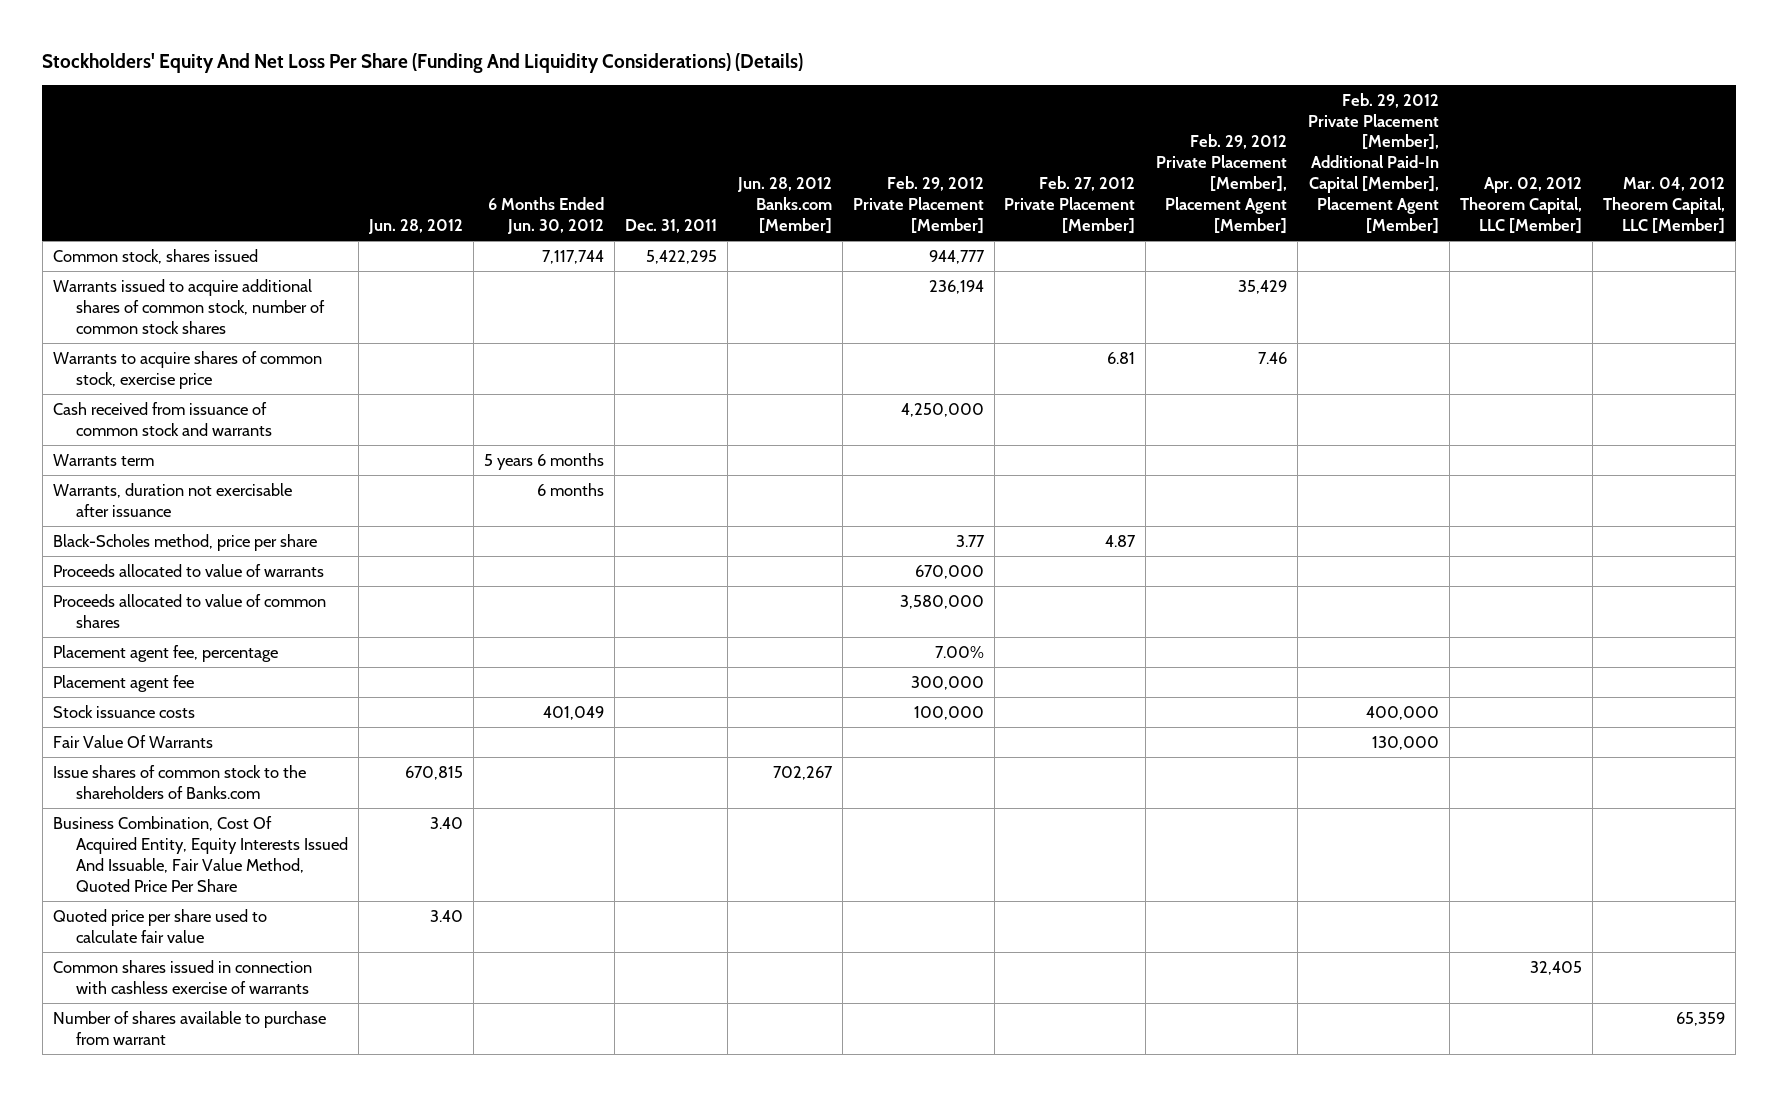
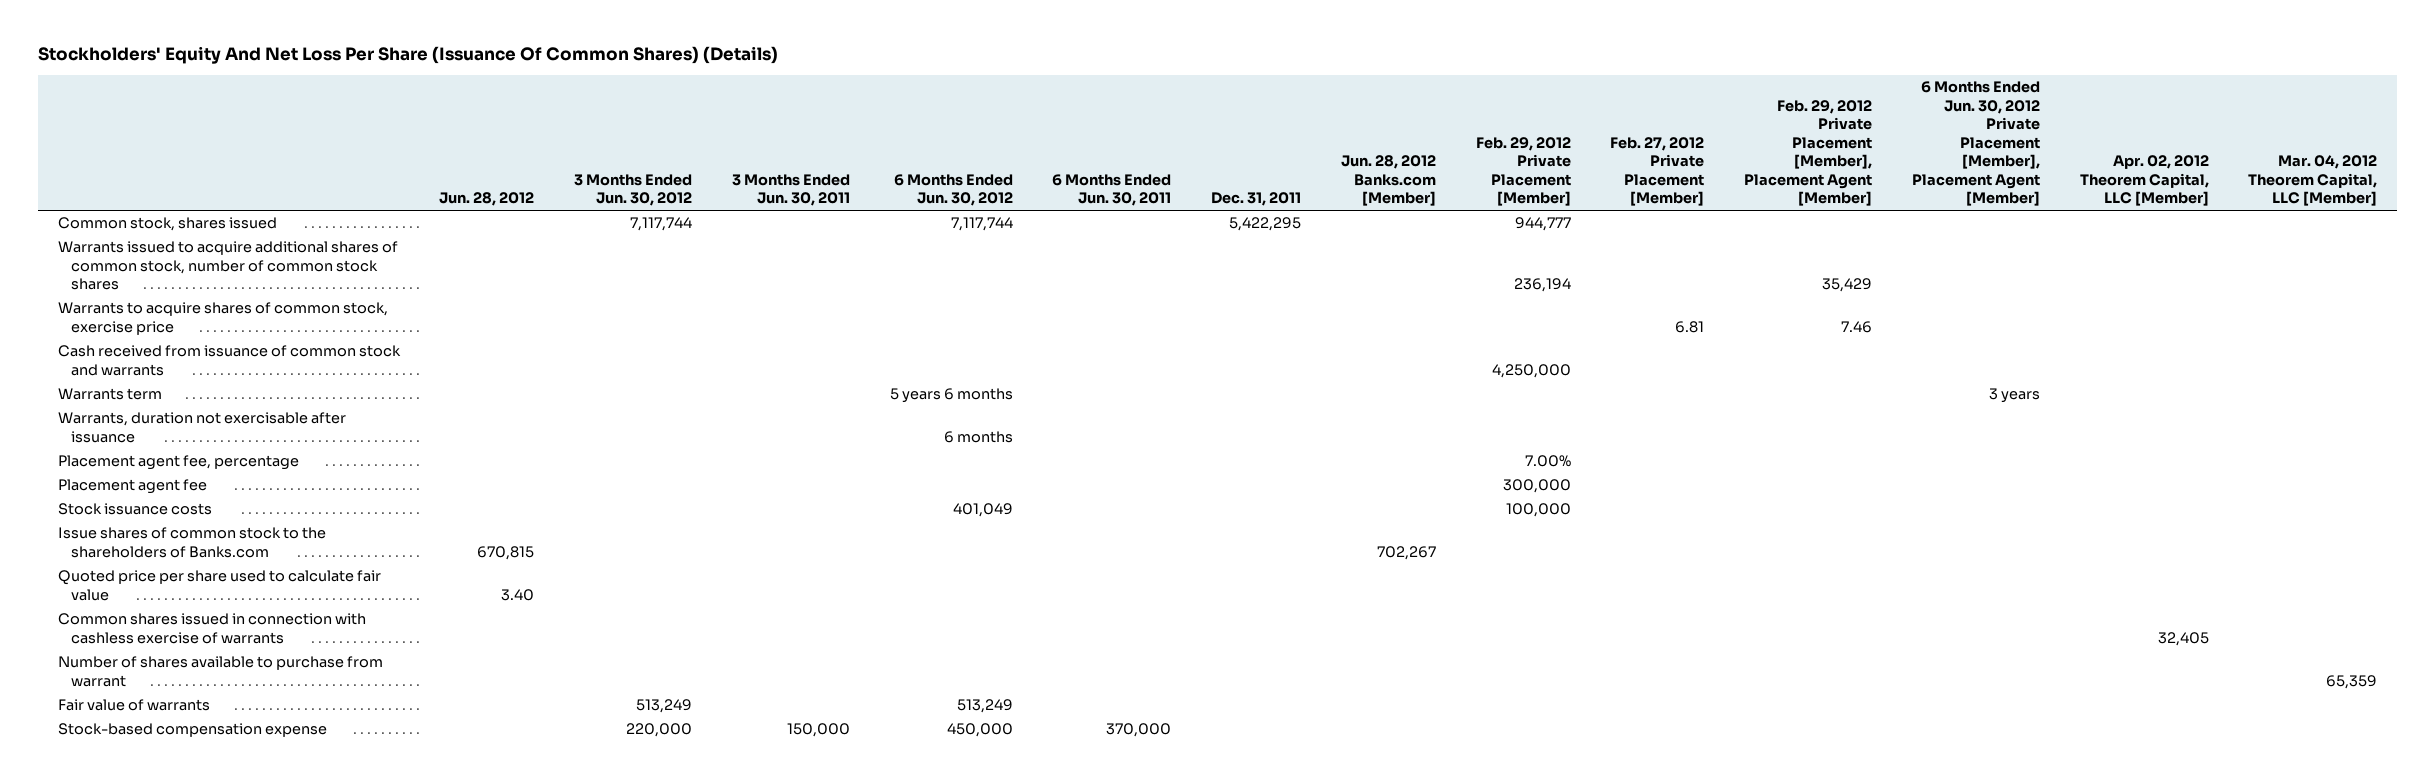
- Stockholders' Equity And Net Loss Per Share (Funding And Liquidity Considerations) (Details)
+ Stockholders' Equity And Net Loss Per Share (Issuance Of Common Shares) (Details)
- | Jun. 28, 2012 | 6 Months Ended Jun. 30, 2012 | Dec. 31, 2011 | Jun. 28, 2012 Banks.com [Member] | Feb. 29, 2012 Private Placement [Member] | Feb. 27, 2012 Private Placement [Member] | Feb. 29, 2012 Private Placement [Member], Placement Agent [Member] | Feb. 29, 2012 Private Placement [Member], Additional Paid-In Capital [Member], Placement Agent [Member] | Apr. 02, 2012 Theorem Capital, LLC [Member] | Mar. 04, 2012 Theorem Capital, LLC [Member]
+ | Jun. 28, 2012 | 3 Months Ended Jun. 30, 2012 | 3 Months Ended Jun. 30, 2011 | 6 Months Ended Jun. 30, 2012 | 6 Months Ended Jun. 30, 2011 | Dec. 31, 2011 | Jun. 28, 2012 Banks.com [Member] | Feb. 29, 2012 Private Placement [Member] | Feb. 27, 2012 Private Placement [Member] | Feb. 29, 2012 Private Placement [Member], Placement Agent [Member] | 6 Months Ended Jun. 30, 2012 Private Placement [Member], Placement Agent [Member] | Apr. 02, 2012 Theorem Capital, LLC [Member] | Mar. 04, 2012 Theorem Capital, LLC [Member]
- Black-Scholes method, price per share | | | | | 3.77 | 4.87 | | | |
- Proceeds allocated to value of warrants | | | | | 670,000 | | | | |
- Proceeds allocated to value of common shares | | | | | 3,580,000 | | | | |
- Fair Value Of Warrants | | | | | | | | 130,000 | |
- Business Combination, Cost Of Acquired Entity, Equity Interests Issued And Issuable, Fair Value Method, Quoted Price Per Share | 3.40 | | | | | | | | |
+ Fair value of warrants | | 513,249 | | 513,249 | | | | | | | | |
+ Stock-based compensation expense | | 220,000 | 150,000 | 450,000 | 370,000 | | | | | | | |

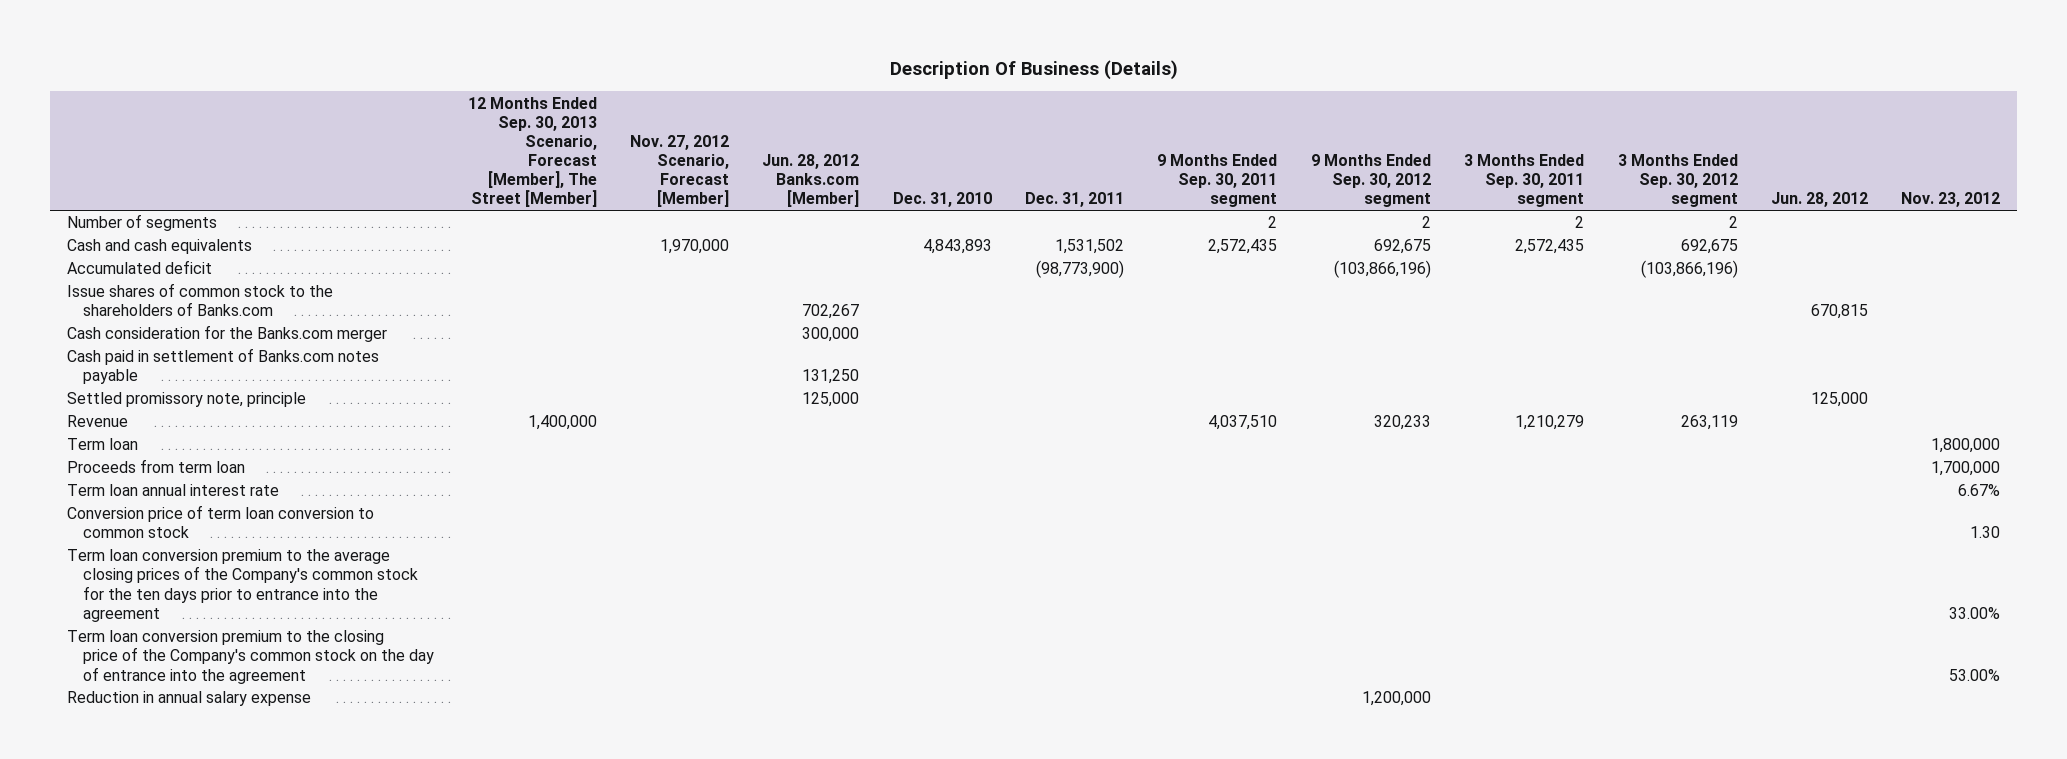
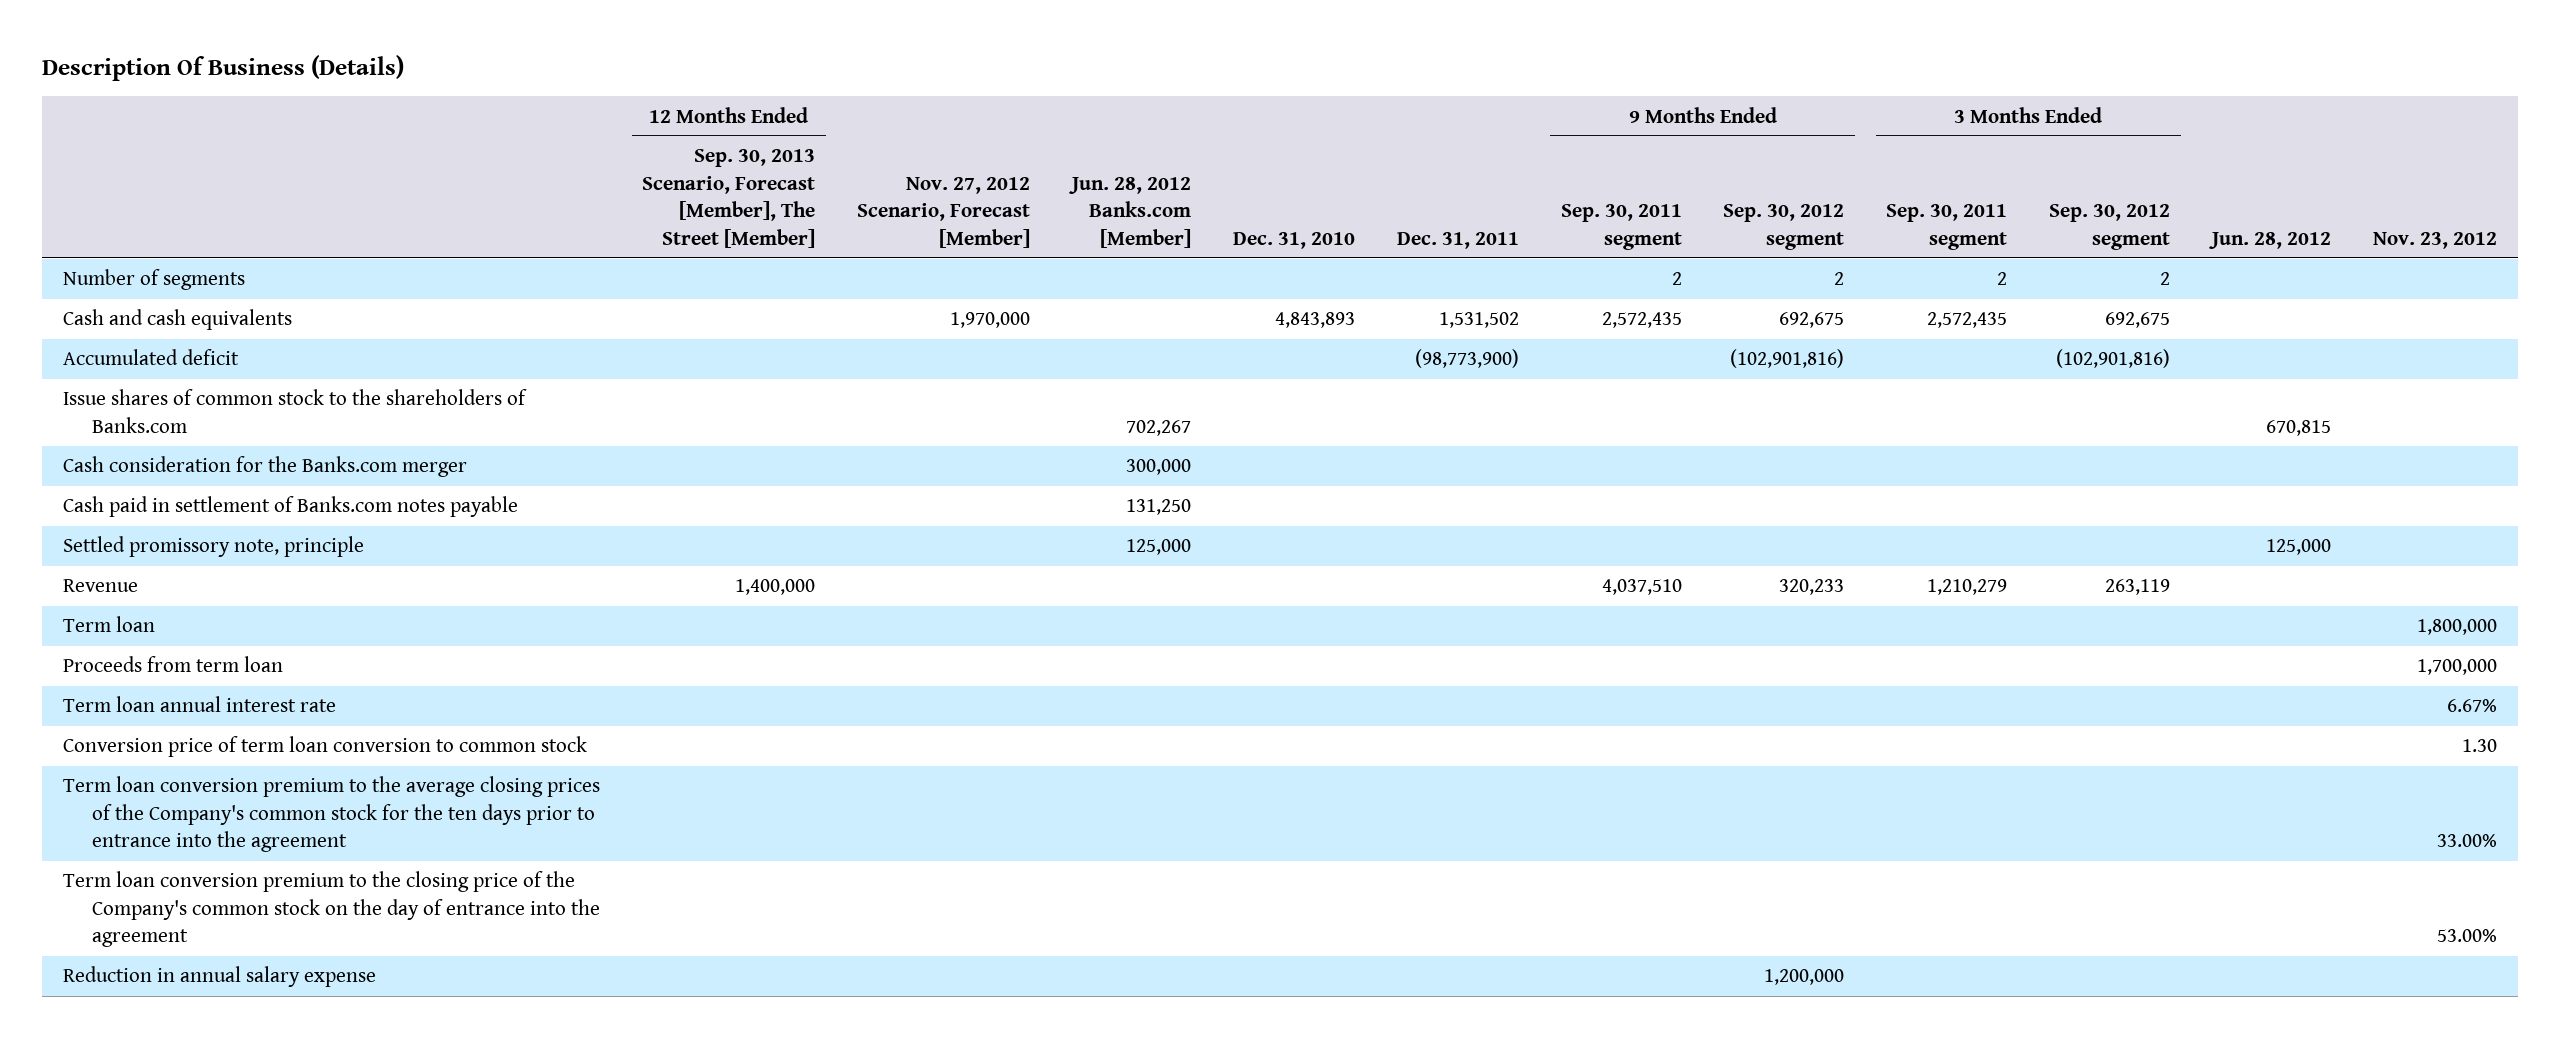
- Accumulated deficit | | | | | (98,773,900) | | (103,866,196) | | (103,866,196) | |
+ Accumulated deficit | | | | | (98,773,900) | | (102,901,816) | | (102,901,816) | |

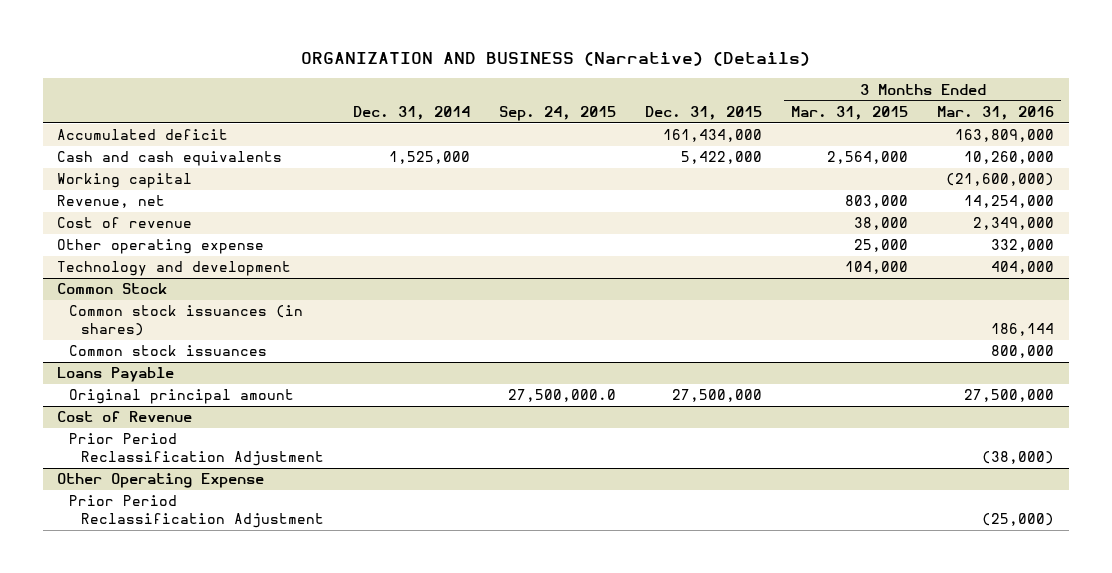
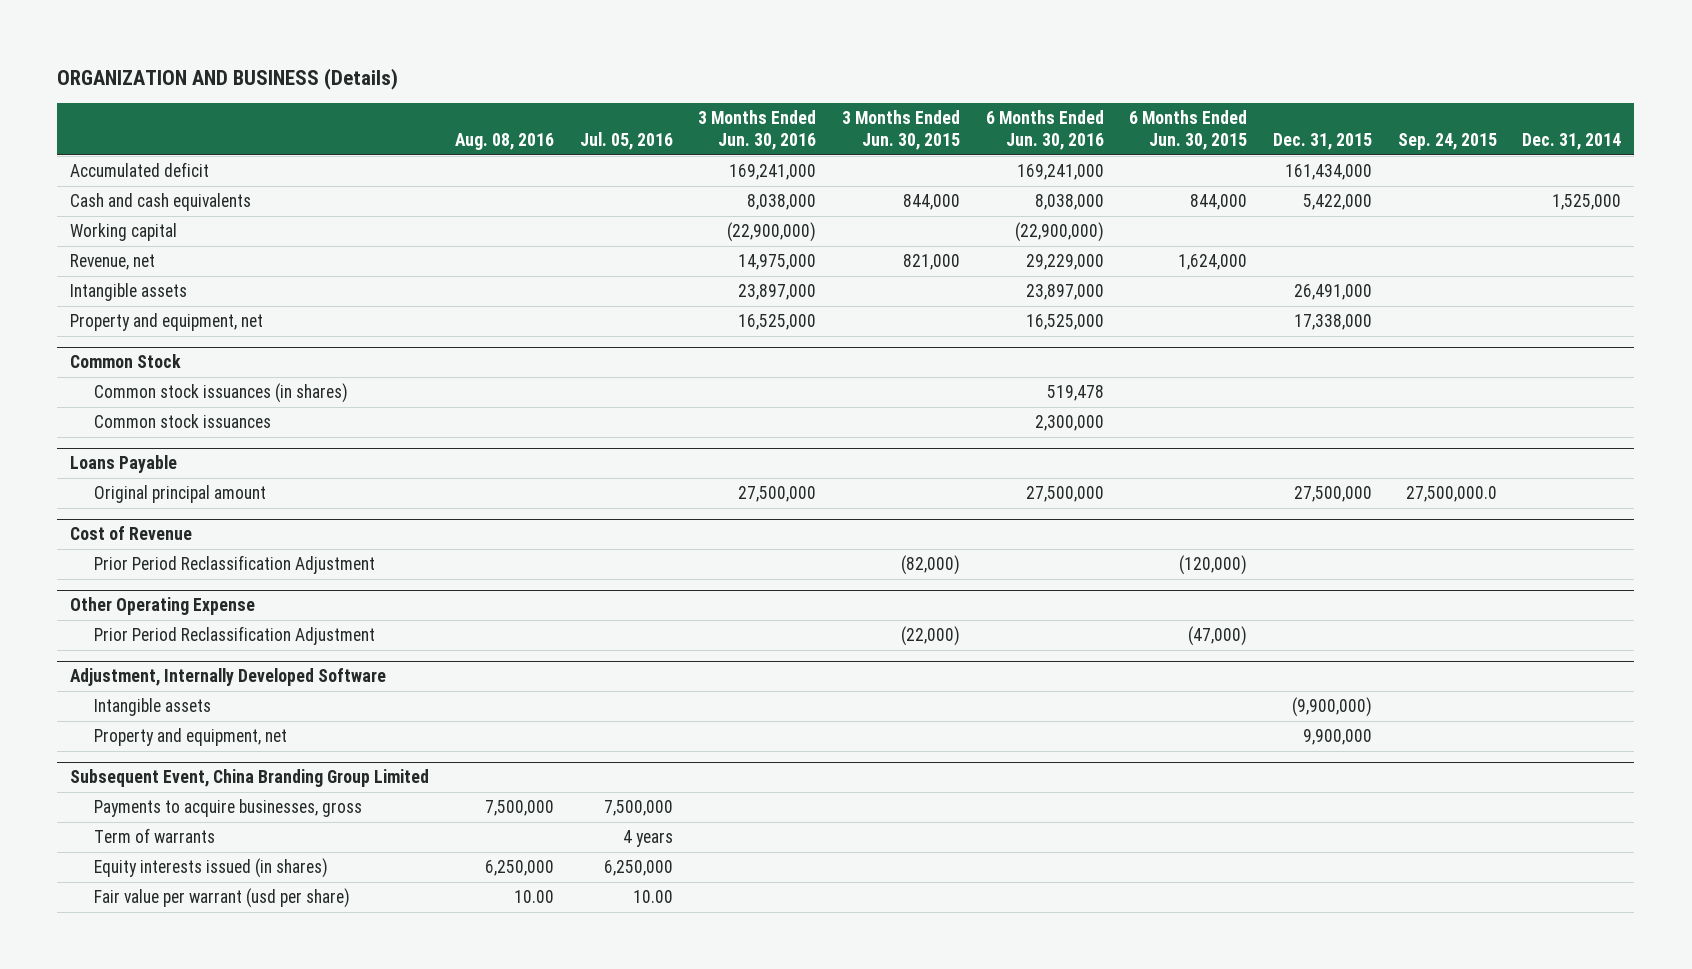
- ORGANIZATION AND BUSINESS (Narrative) (Details)
+ ORGANIZATION AND BUSINESS (Details)
- | Dec. 31, 2014 | Sep. 24, 2015 | Dec. 31, 2015 | 3 Months Ended Mar. 31, 2015 | 3 Months Ended Mar. 31, 2016
+ | Aug. 08, 2016 | Jul. 05, 2016 | 3 Months Ended Jun. 30, 2016 | 3 Months Ended Jun. 30, 2015 | 6 Months Ended Jun. 30, 2016 | 6 Months Ended Jun. 30, 2015 | Dec. 31, 2015 | Sep. 24, 2015 | Dec. 31, 2014
- Cost of revenue | | | | 38,000 | 2,349,000
- Other operating expense | | | | 25,000 | 332,000
- Technology and development | | | | 104,000 | 404,000
+ Intangible assets | | | 23,897,000 | | 23,897,000 | | 26,491,000 | |
+ Property and equipment, net | | | 16,525,000 | | 16,525,000 | | 17,338,000 | |
+ Adjustment, Internally Developed Software
+ Intangible assets | | | | | | | (9,900,000) | |
+ Property and equipment, net | | | | | | | 9,900,000 | |
+ Subsequent Event, China Branding Group Limited
+ Payments to acquire businesses, gross | 7,500,000 | 7,500,000 | | | | | | |
+ Term of warrants | | 4 years | | | | | | |
+ Equity interests issued (in shares) | 6,250,000 | 6,250,000 | | | | | | |
+ Fair value per warrant (usd per share) | 10.00 | 10.00 | | | | | | |

